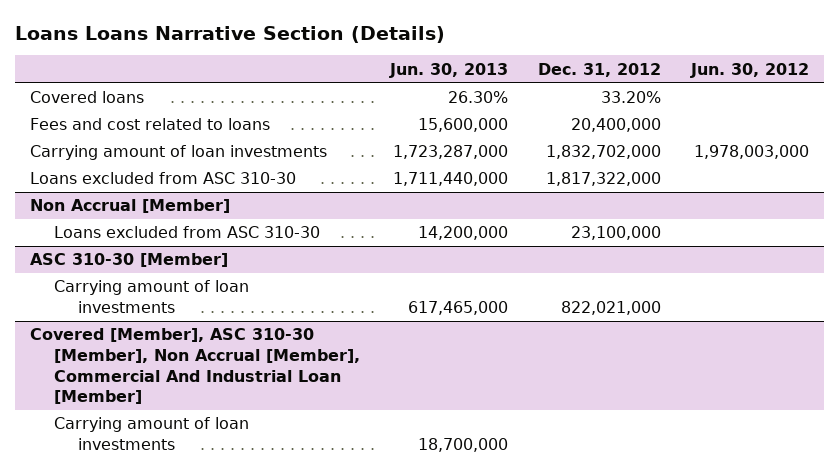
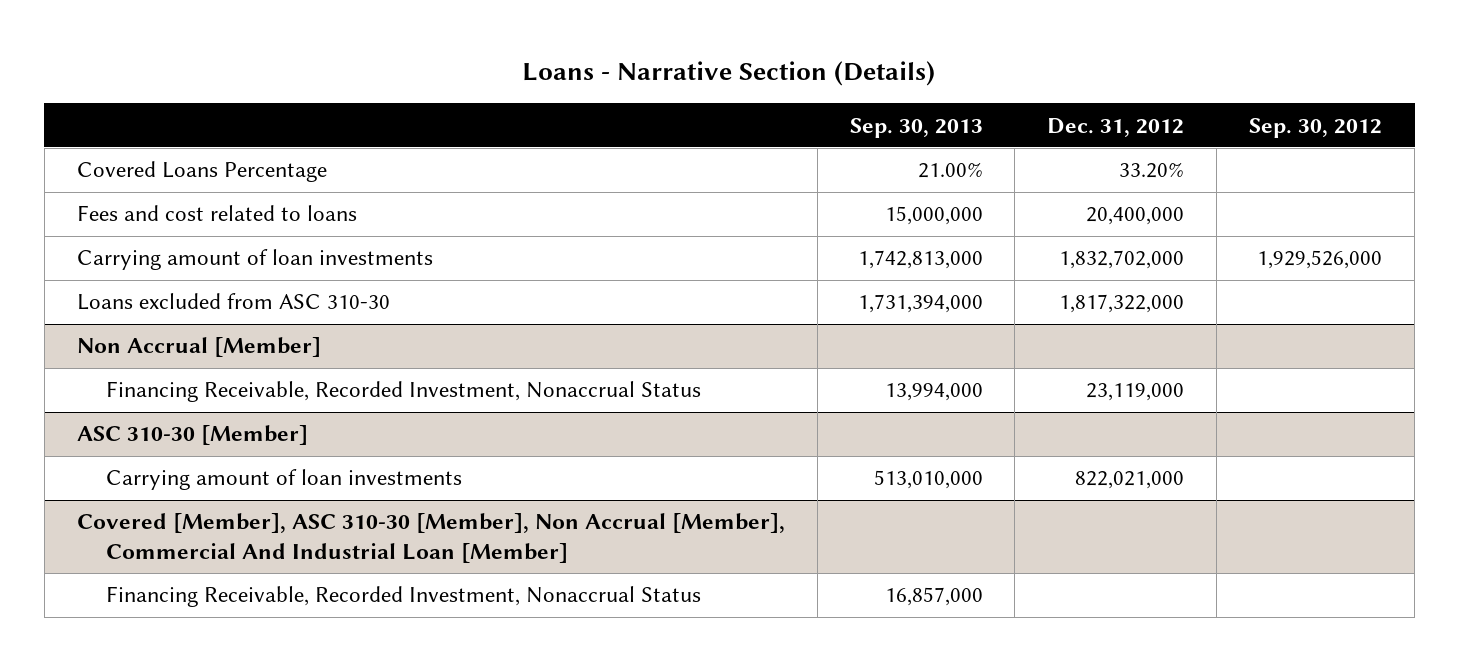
- Loans Loans Narrative Section (Details)
+ Loans - Narrative Section (Details)
- | Jun. 30, 2013 | Dec. 31, 2012 | Jun. 30, 2012
+ | Sep. 30, 2013 | Dec. 31, 2012 | Sep. 30, 2012
- Covered loans | 26.30% | 33.20% |
+ Covered Loans Percentage | 21.00% | 33.20% |
@ Non Accrual [Member]
- Loans excluded from ASC 310-30 | 14,200,000 | 23,100,000 |
+ Financing Receivable, Recorded Investment, Nonaccrual Status | 13,994,000 | 23,119,000 |
@ Covered [Member], ASC 310-30 [Member], Non Accrual [Member], Commercial And Industrial Loan [Member]
- Carrying amount of loan investments | 18,700,000 | |
+ Financing Receivable, Recorded Investment, Nonaccrual Status | 16,857,000 | |

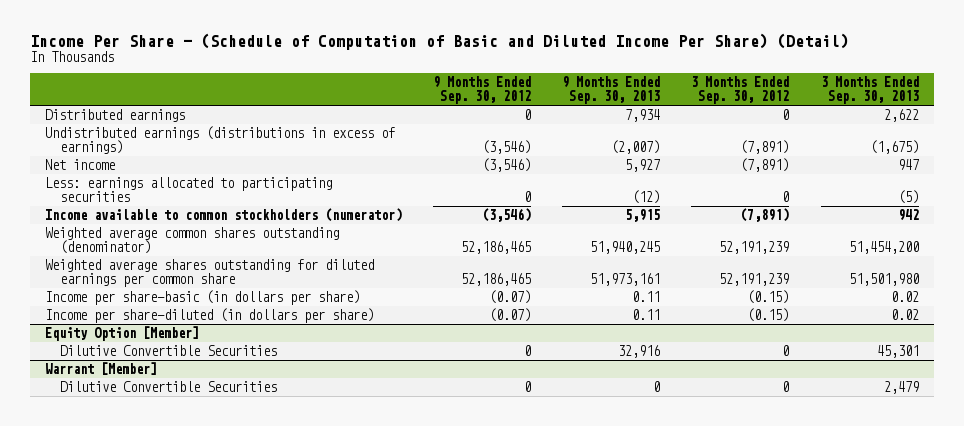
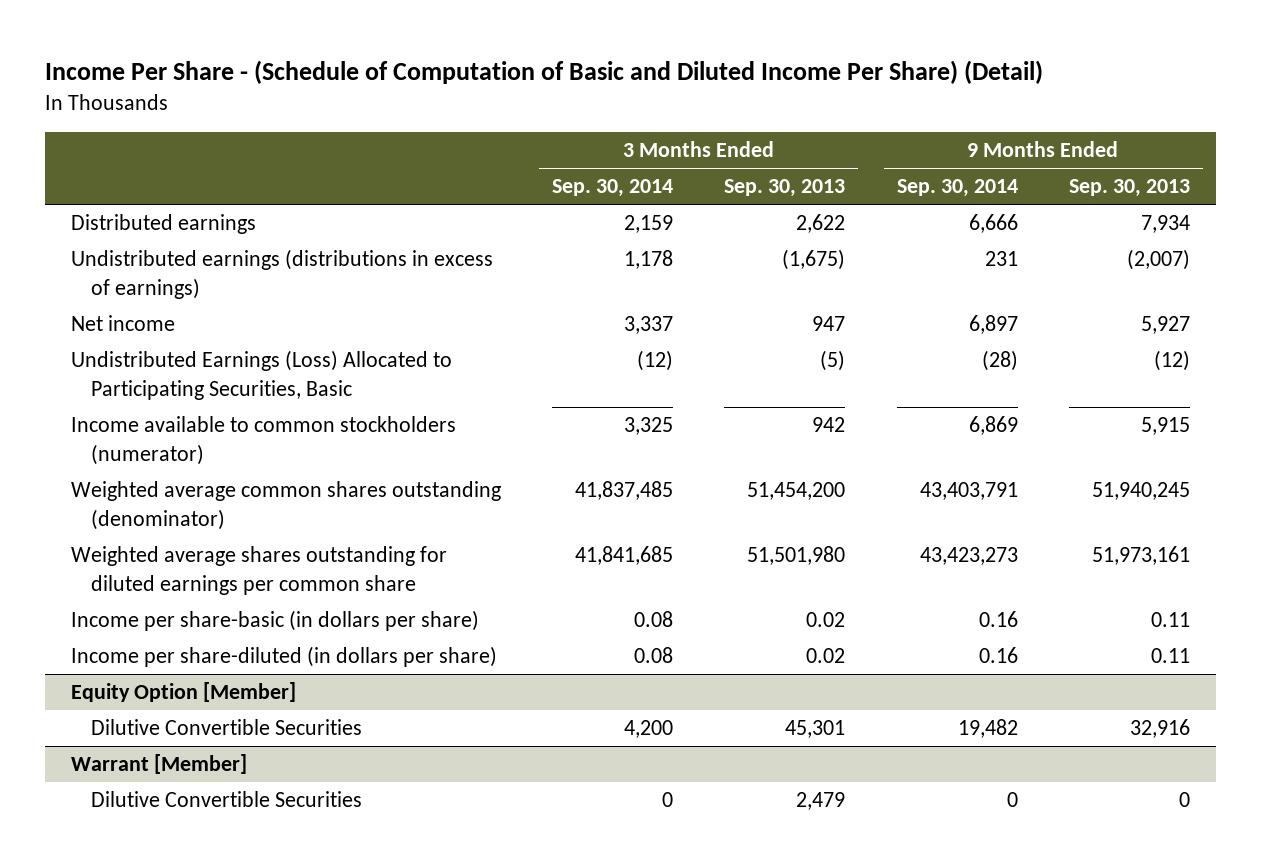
- | 9 Months Ended Sep. 30, 2012 | 9 Months Ended Sep. 30, 2013 | 3 Months Ended Sep. 30, 2012 | 3 Months Ended Sep. 30, 2013
+ | 3 Months Ended Sep. 30, 2014 | 3 Months Ended Sep. 30, 2013 | 9 Months Ended Sep. 30, 2014 | 9 Months Ended Sep. 30, 2013
- Less: earnings allocated to participating securities | 0 | (12) | 0 | (5)
+ Undistributed Earnings (Loss) Allocated to Participating Securities, Basic | (12) | (5) | (28) | (12)

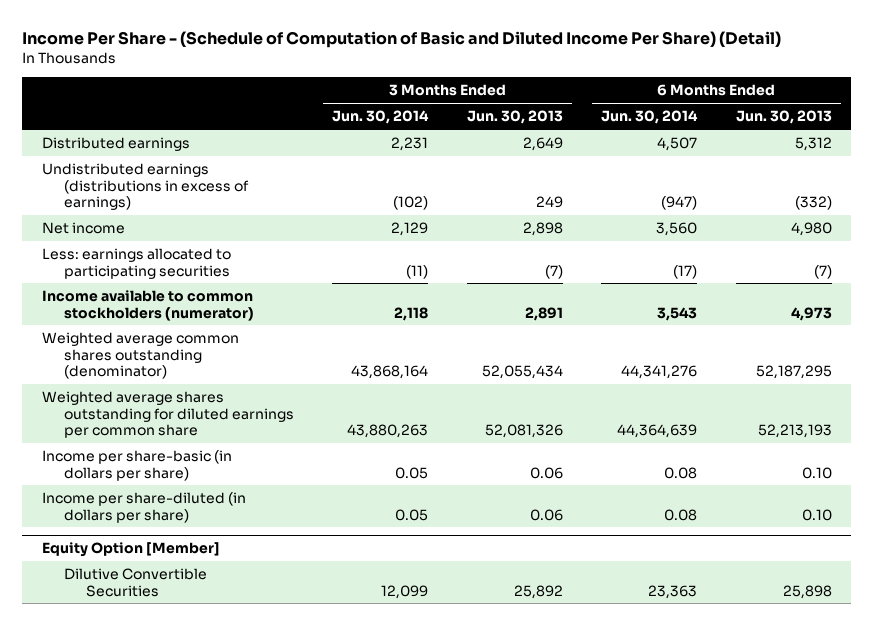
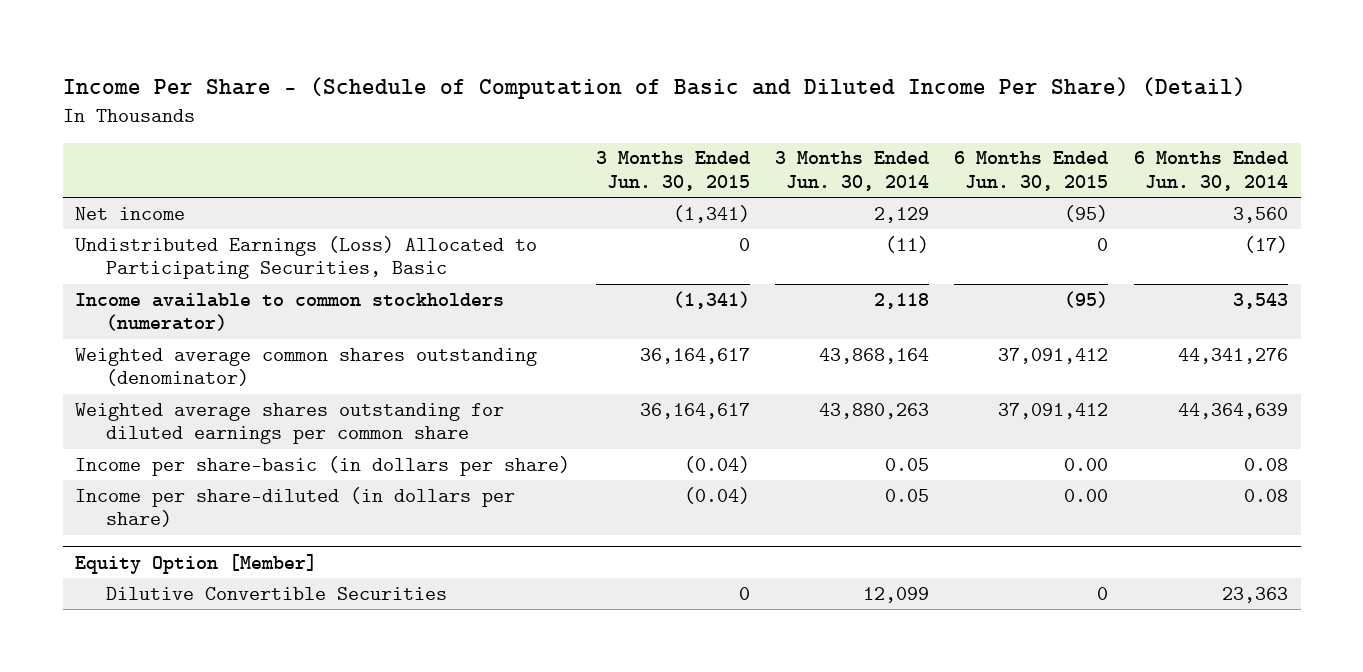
- | 3 Months Ended Jun. 30, 2014 | 3 Months Ended Jun. 30, 2013 | 6 Months Ended Jun. 30, 2014 | 6 Months Ended Jun. 30, 2013
+ | 3 Months Ended Jun. 30, 2015 | 3 Months Ended Jun. 30, 2014 | 6 Months Ended Jun. 30, 2015 | 6 Months Ended Jun. 30, 2014
- Distributed earnings | 2,231 | 2,649 | 4,507 | 5,312
- Undistributed earnings (distributions in excess of earnings) | (102) | 249 | (947) | (332)
- Less: earnings allocated to participating securities | (11) | (7) | (17) | (7)
+ Undistributed Earnings (Loss) Allocated to Participating Securities, Basic | 0 | (11) | 0 | (17)

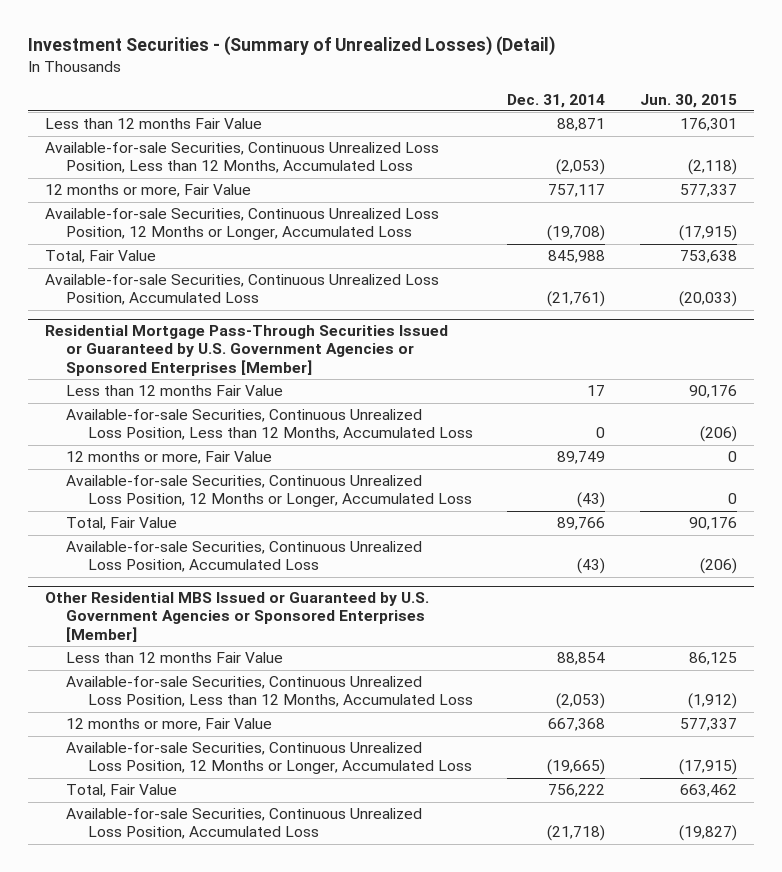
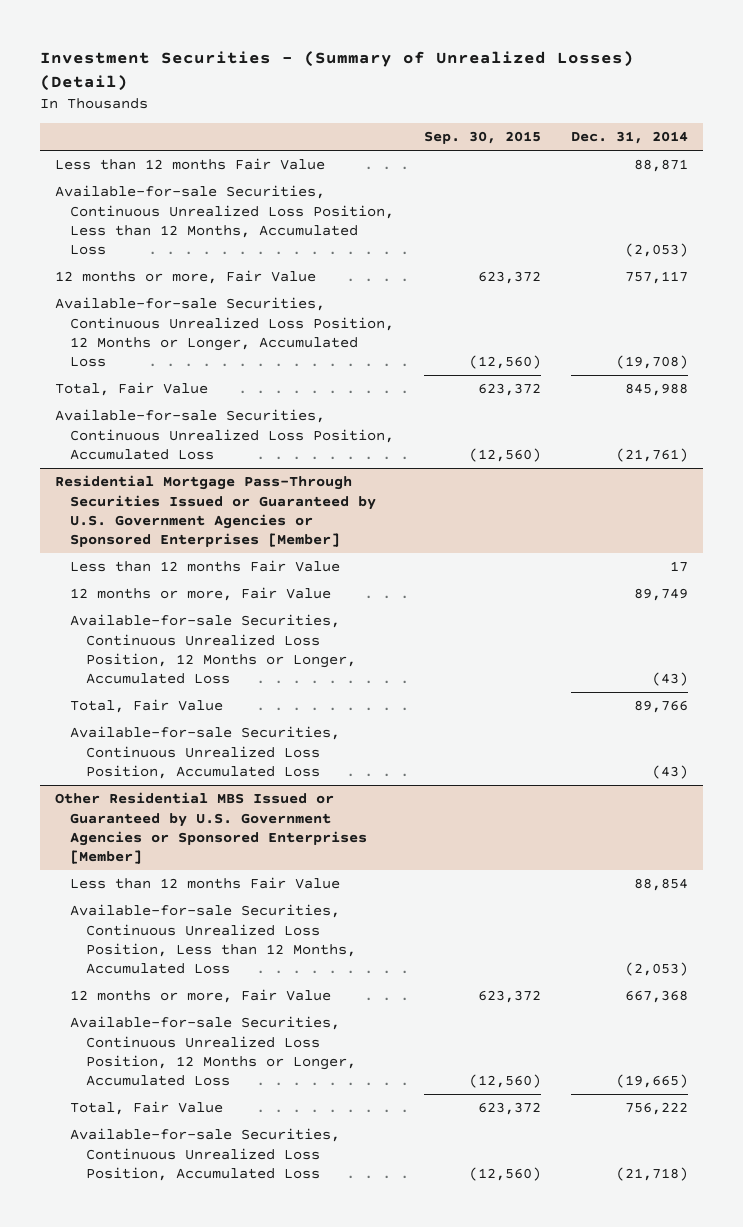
- | Dec. 31, 2014 | Jun. 30, 2015
+ | Sep. 30, 2015 | Dec. 31, 2014
@ Residential Mortgage Pass-Through Securities Issued or Guaranteed by U.S. Government Agencies or Sponsored Enterprises [Member]
- Available-for-sale Securities, Continuous Unrealized Loss Position, Less than 12 Months, Accumulated Loss | 0 | (206)

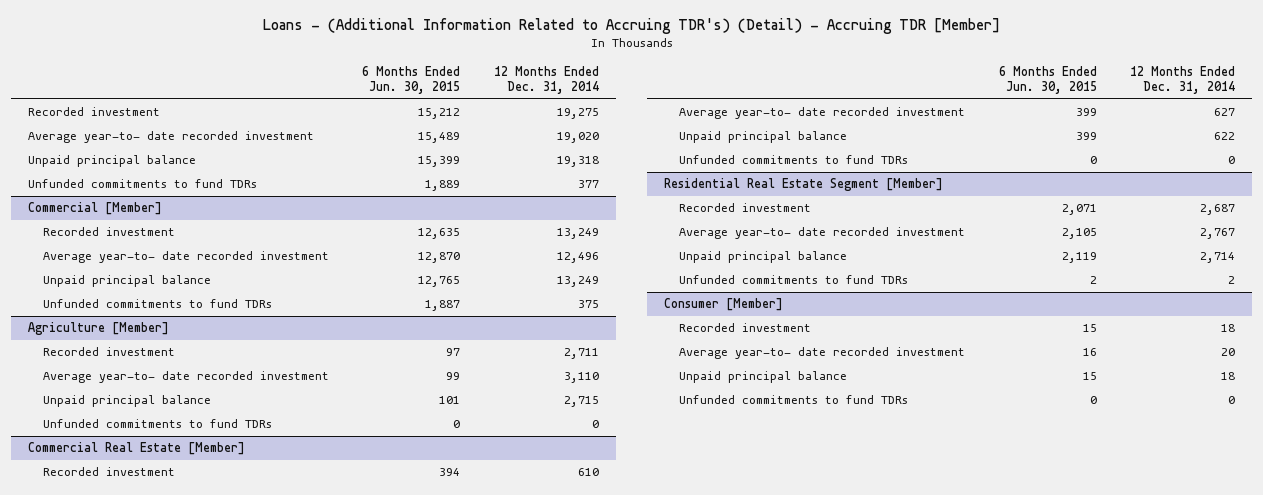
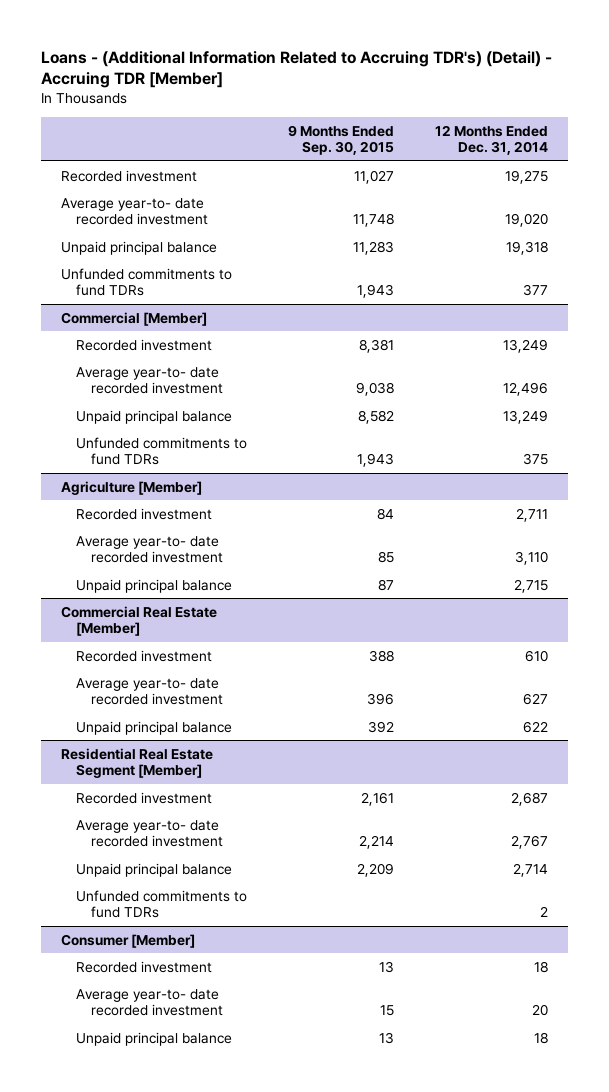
- | 6 Months Ended Jun. 30, 2015 | 12 Months Ended Dec. 31, 2014
+ | 9 Months Ended Sep. 30, 2015 | 12 Months Ended Dec. 31, 2014
@ Agriculture [Member]
- Unfunded commitments to fund TDRs | 0 | 0
@ Commercial Real Estate [Member]
- Unfunded commitments to fund TDRs | 0 | 0
@ Consumer [Member]
- Unfunded commitments to fund TDRs | 0 | 0

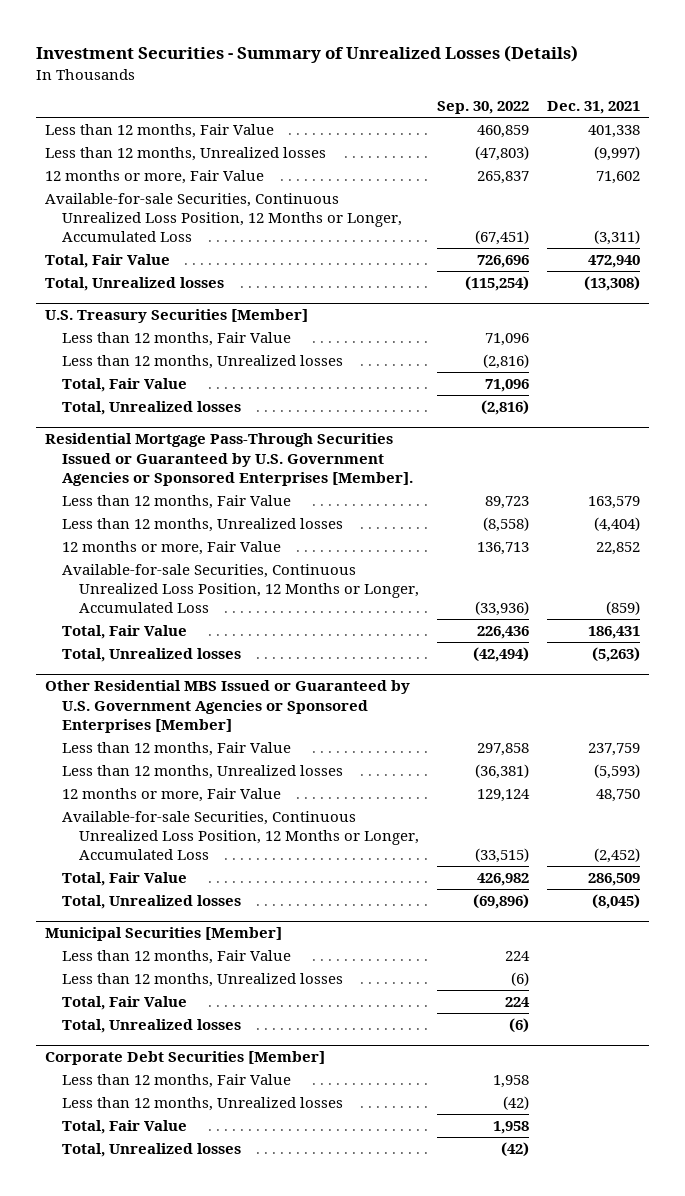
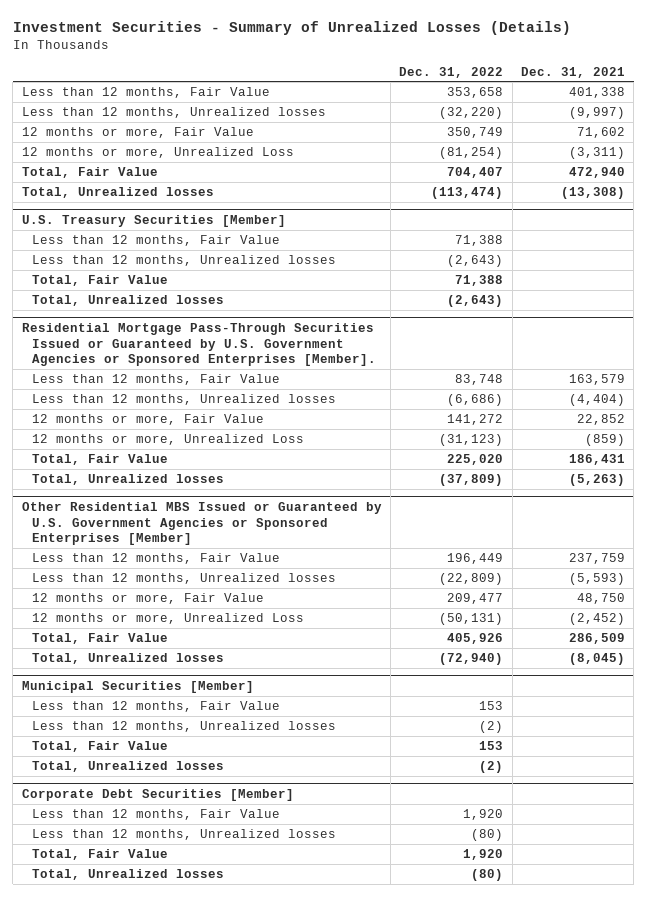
- | Sep. 30, 2022 | Dec. 31, 2021
+ | Dec. 31, 2022 | Dec. 31, 2021
- Available-for-sale Securities, Continuous Unrealized Loss Position, 12 Months or Longer, Accumulated Loss | (67,451) | (3,311)
+ 12 months or more, Unrealized Loss | (81,254) | (3,311)
@ Residential Mortgage Pass-Through Securities Issued or Guaranteed by U.S. Government Agencies or Sponsored Enterprises [Member].
- Available-for-sale Securities, Continuous Unrealized Loss Position, 12 Months or Longer, Accumulated Loss | (33,936) | (859)
+ 12 months or more, Unrealized Loss | (31,123) | (859)
@ Other Residential MBS Issued or Guaranteed by U.S. Government Agencies or Sponsored Enterprises [Member]
- Available-for-sale Securities, Continuous Unrealized Loss Position, 12 Months or Longer, Accumulated Loss | (33,515) | (2,452)
+ 12 months or more, Unrealized Loss | (50,131) | (2,452)

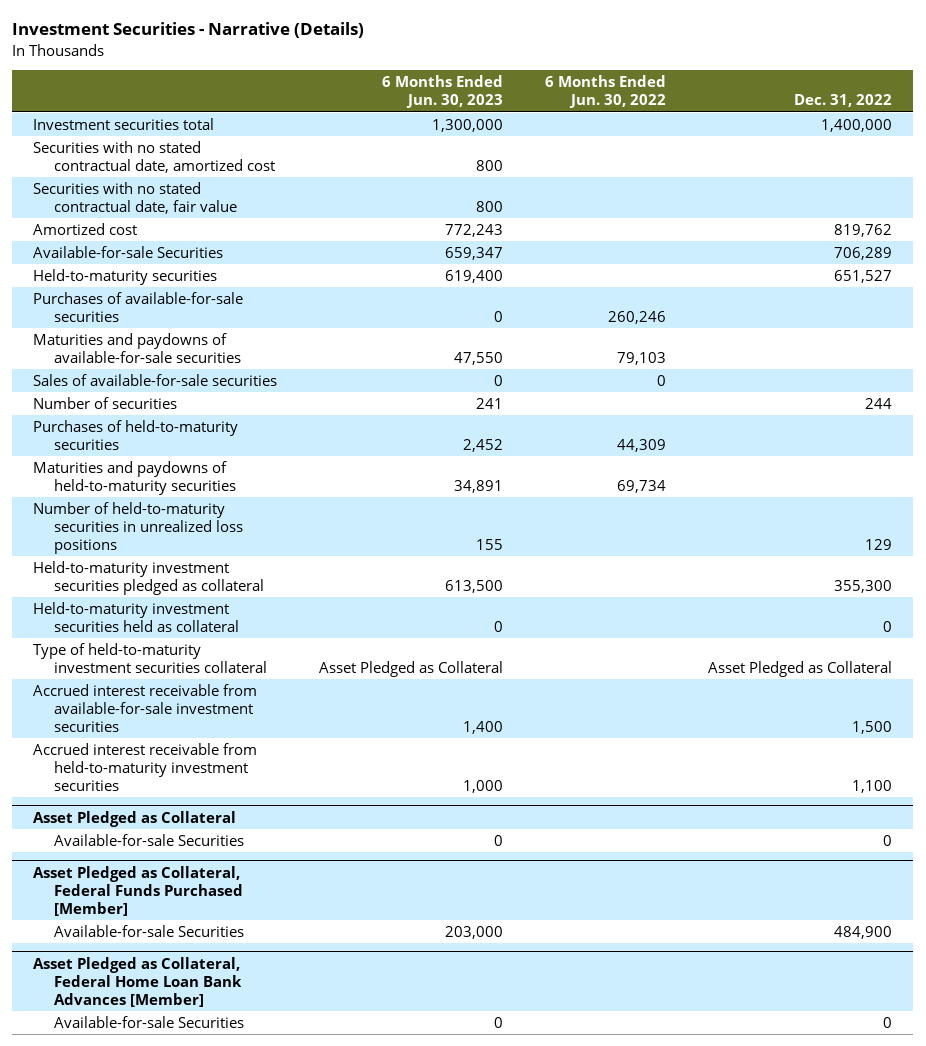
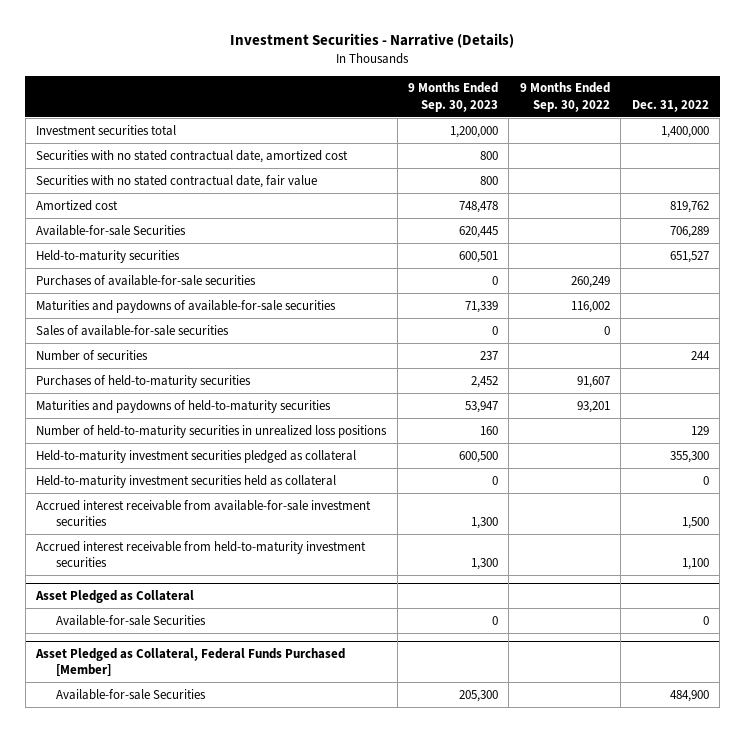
- | 6 Months Ended Jun. 30, 2023 | 6 Months Ended Jun. 30, 2022 | Dec. 31, 2022
+ | 9 Months Ended Sep. 30, 2023 | 9 Months Ended Sep. 30, 2022 | Dec. 31, 2022
- Type of held-to-maturity investment securities collateral | Asset Pledged as Collateral | | Asset Pledged as Collateral
- Asset Pledged as Collateral, Federal Home Loan Bank Advances [Member]
- Available-for-sale Securities | 0 | | 0

